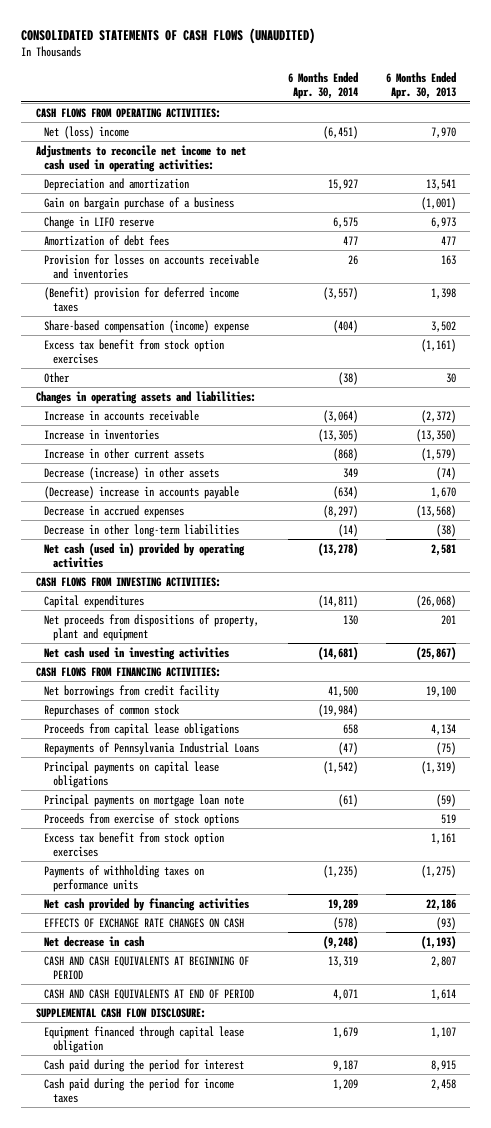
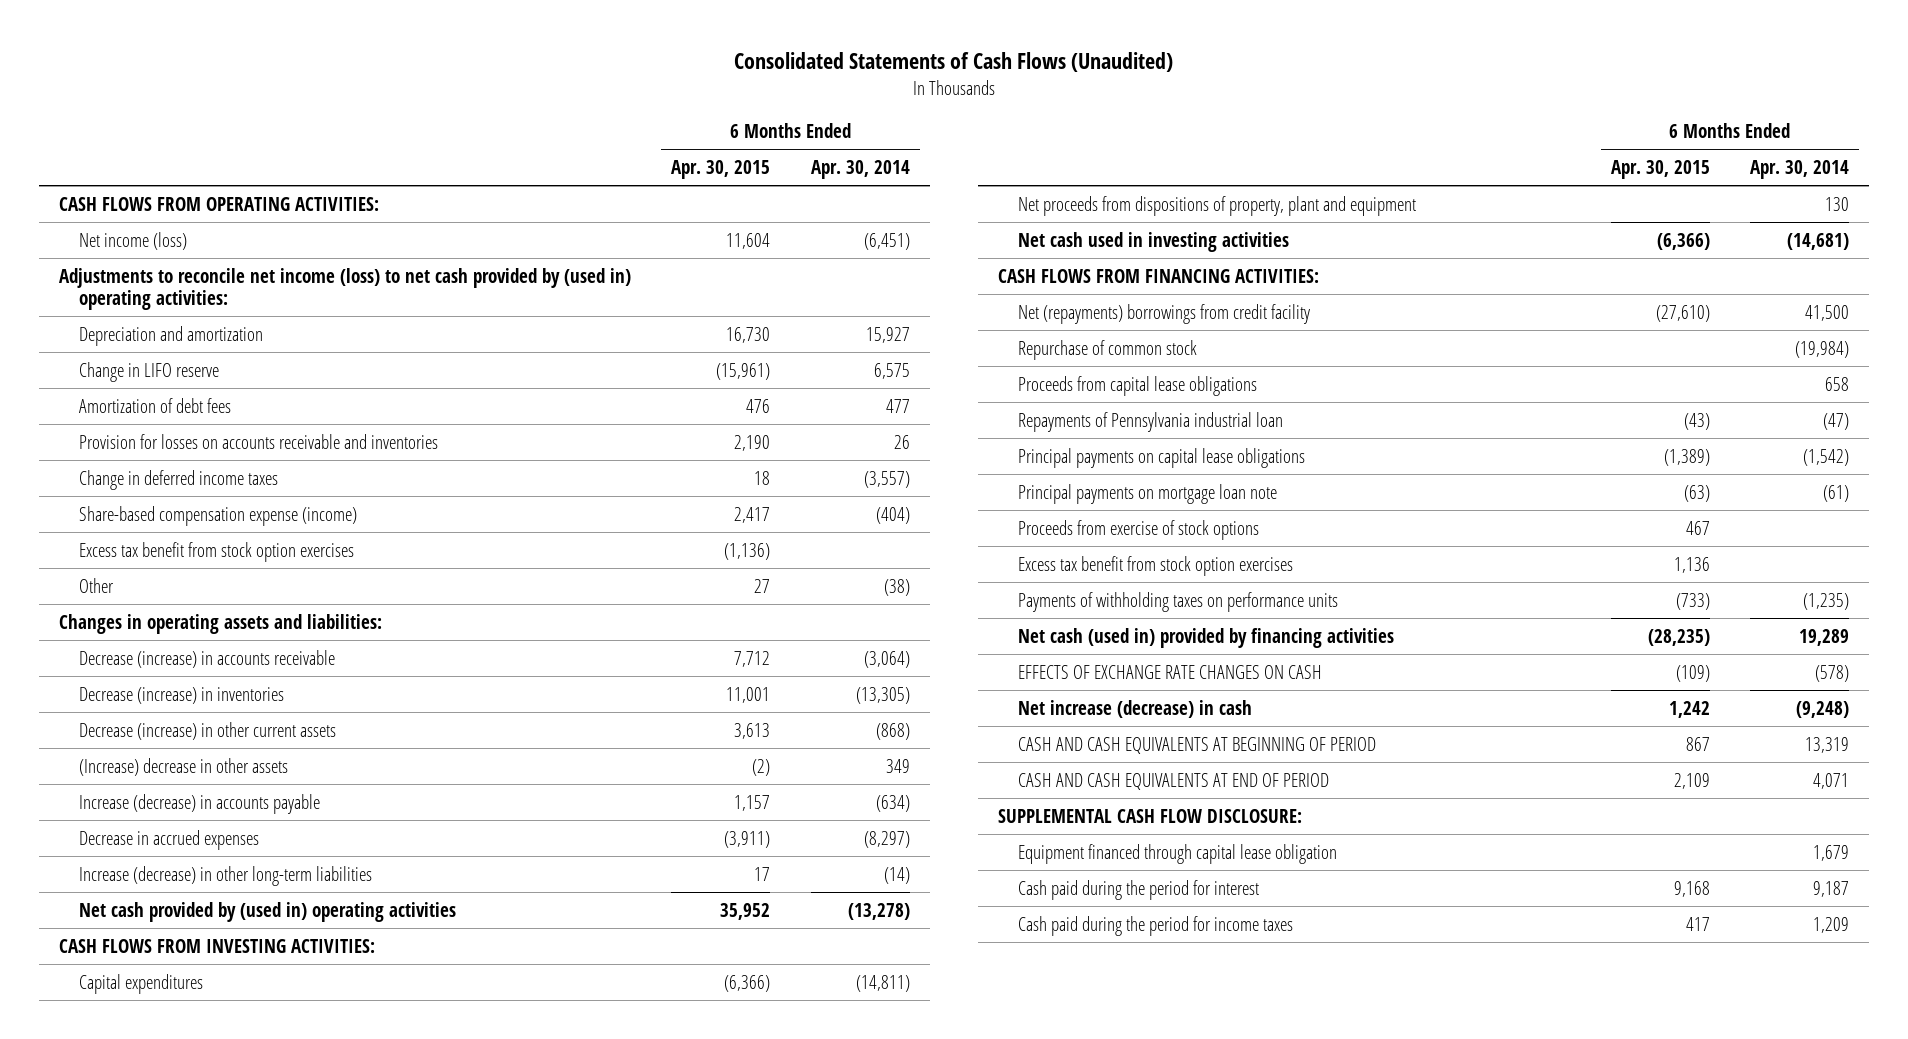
- CONSOLIDATED STATEMENTS OF CASH FLOWS (UNAUDITED)
+ Consolidated Statements of Cash Flows (Unaudited)
- | 6 Months Ended Apr. 30, 2014 | 6 Months Ended Apr. 30, 2013
+ | 6 Months Ended Apr. 30, 2015 | 6 Months Ended Apr. 30, 2014
- Net (loss) income | (6,451) | 7,970
- Adjustments to reconcile net income to net cash used in operating activities:
+ Net income (loss) | 11,604 | (6,451)
+ Adjustments to reconcile net income (loss) to net cash provided by (used in) operating activities:
- Gain on bargain purchase of a business | | (1,001)
- (Benefit) provision for deferred income taxes | (3,557) | 1,398
- Share-based compensation (income) expense | (404) | 3,502
+ Change in deferred income taxes | 18 | (3,557)
+ Share-based compensation expense (income) | 2,417 | (404)
- Increase in accounts receivable | (3,064) | (2,372)
- Increase in inventories | (13,305) | (13,350)
- Increase in other current assets | (868) | (1,579)
- Decrease (increase) in other assets | 349 | (74)
- (Decrease) increase in accounts payable | (634) | 1,670
+ Decrease (increase) in accounts receivable | 7,712 | (3,064)
+ Decrease (increase) in inventories | 11,001 | (13,305)
+ Decrease (increase) in other current assets | 3,613 | (868)
+ (Increase) decrease in other assets | (2) | 349
+ Increase (decrease) in accounts payable | 1,157 | (634)
- Decrease in other long-term liabilities | (14) | (38)
- Net cash (used in) provided by operating activities | (13,278) | 2,581
+ Increase (decrease) in other long-term liabilities | 17 | (14)
+ Net cash provided by (used in) operating activities | 35,952 | (13,278)
- Net borrowings from credit facility | 41,500 | 19,100
- Repurchases of common stock | (19,984) |
+ Net (repayments) borrowings from credit facility | (27,610) | 41,500
+ Repurchase of common stock | | (19,984)
- Repayments of Pennsylvania Industrial Loans | (47) | (75)
+ Repayments of Pennsylvania industrial loan | (43) | (47)
- Net cash provided by financing activities | 19,289 | 22,186
+ Net cash (used in) provided by financing activities | (28,235) | 19,289
- Net decrease in cash | (9,248) | (1,193)
+ Net increase (decrease) in cash | 1,242 | (9,248)

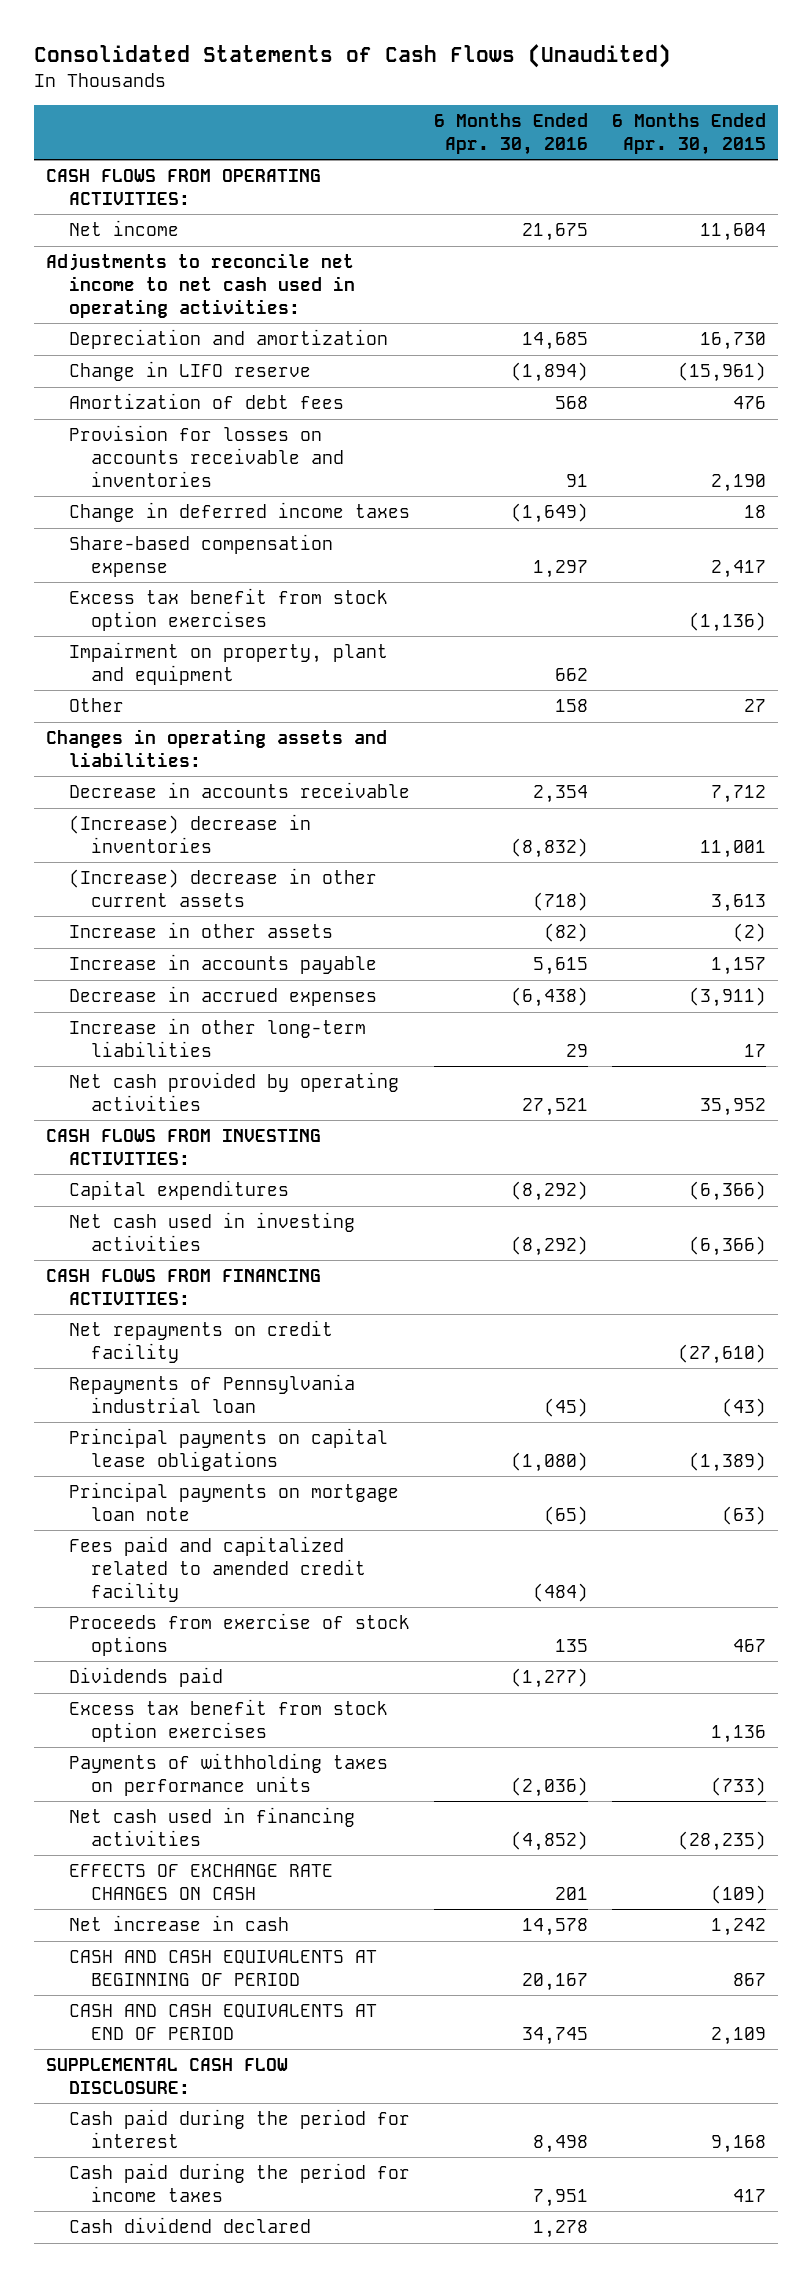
- | 6 Months Ended Apr. 30, 2015 | 6 Months Ended Apr. 30, 2014
+ | 6 Months Ended Apr. 30, 2016 | 6 Months Ended Apr. 30, 2015
- Net income (loss) | 11,604 | (6,451)
- Adjustments to reconcile net income (loss) to net cash provided by (used in) operating activities:
+ Net income | 21,675 | 11,604
+ Adjustments to reconcile net income to net cash used in operating activities:
- Share-based compensation expense (income) | 2,417 | (404)
+ Share-based compensation expense | 1,297 | 2,417
+ Impairment on property, plant and equipment | 662 |
- Decrease (increase) in accounts receivable | 7,712 | (3,064)
- Decrease (increase) in inventories | 11,001 | (13,305)
- Decrease (increase) in other current assets | 3,613 | (868)
- (Increase) decrease in other assets | (2) | 349
- Increase (decrease) in accounts payable | 1,157 | (634)
+ Decrease in accounts receivable | 2,354 | 7,712
+ (Increase) decrease in inventories | (8,832) | 11,001
+ (Increase) decrease in other current assets | (718) | 3,613
+ Increase in other assets | (82) | (2)
+ Increase in accounts payable | 5,615 | 1,157
- Increase (decrease) in other long-term liabilities | 17 | (14)
- Net cash provided by (used in) operating activities | 35,952 | (13,278)
+ Increase in other long-term liabilities | 29 | 17
+ Net cash provided by operating activities | 27,521 | 35,952
- Net proceeds from dispositions of property, plant and equipment | | 130
- Net (repayments) borrowings from credit facility | (27,610) | 41,500
- Repurchase of common stock | | (19,984)
- Proceeds from capital lease obligations | | 658
+ Net repayments on credit facility | | (27,610)
+ Fees paid and capitalized related to amended credit facility | (484) |
+ Dividends paid | (1,277) |
- Net cash (used in) provided by financing activities | (28,235) | 19,289
+ Net cash used in financing activities | (4,852) | (28,235)
- Net increase (decrease) in cash | 1,242 | (9,248)
+ Net increase in cash | 14,578 | 1,242
- Equipment financed through capital lease obligation | | 1,679
+ Cash dividend declared | 1,278 |

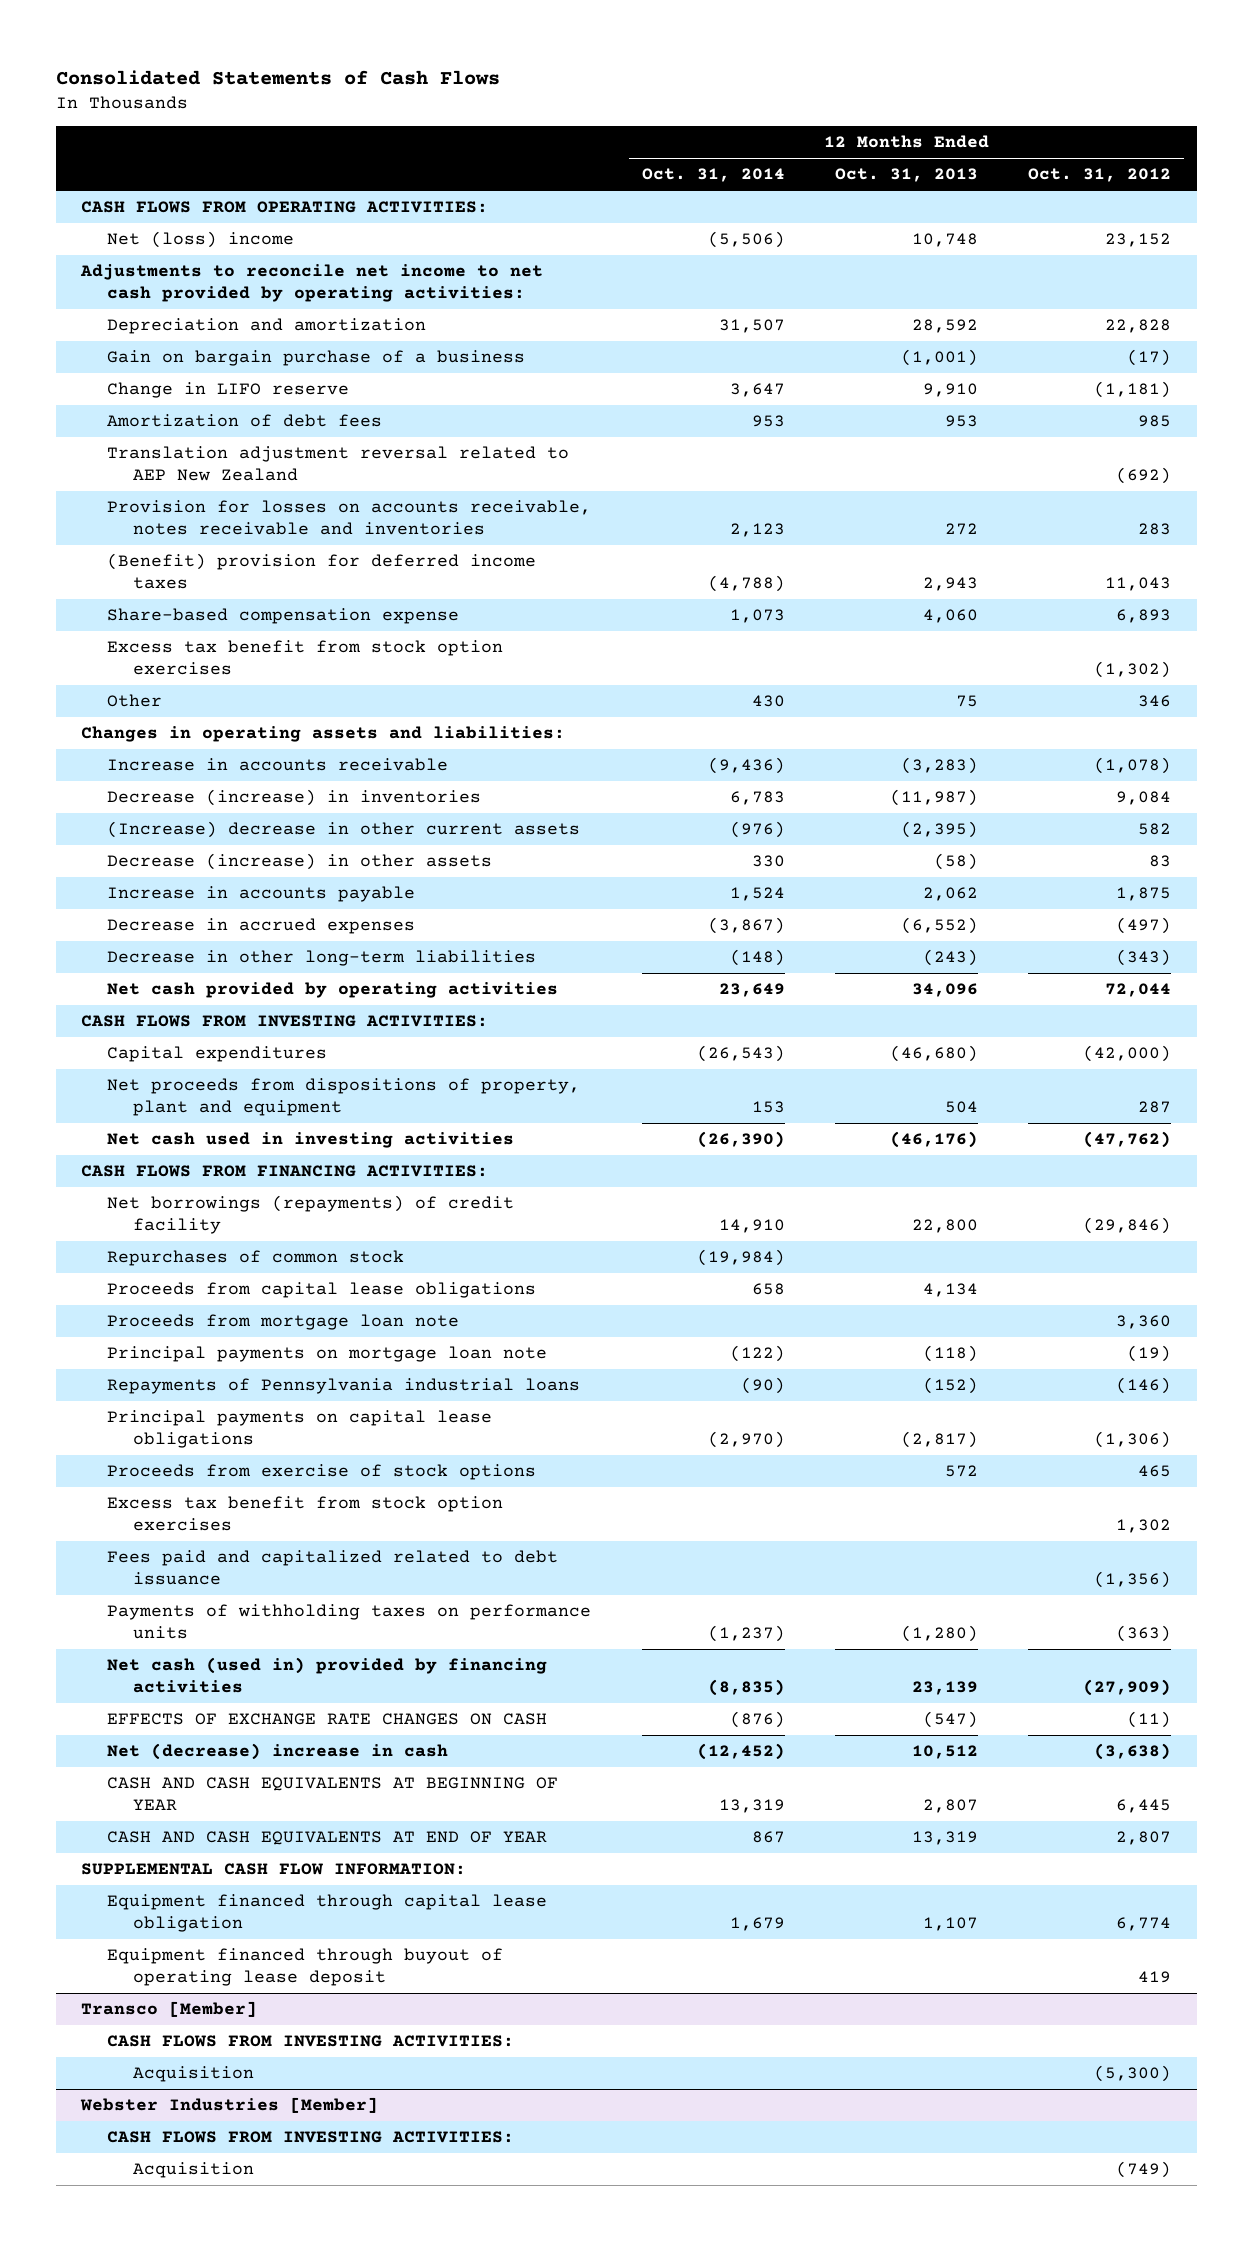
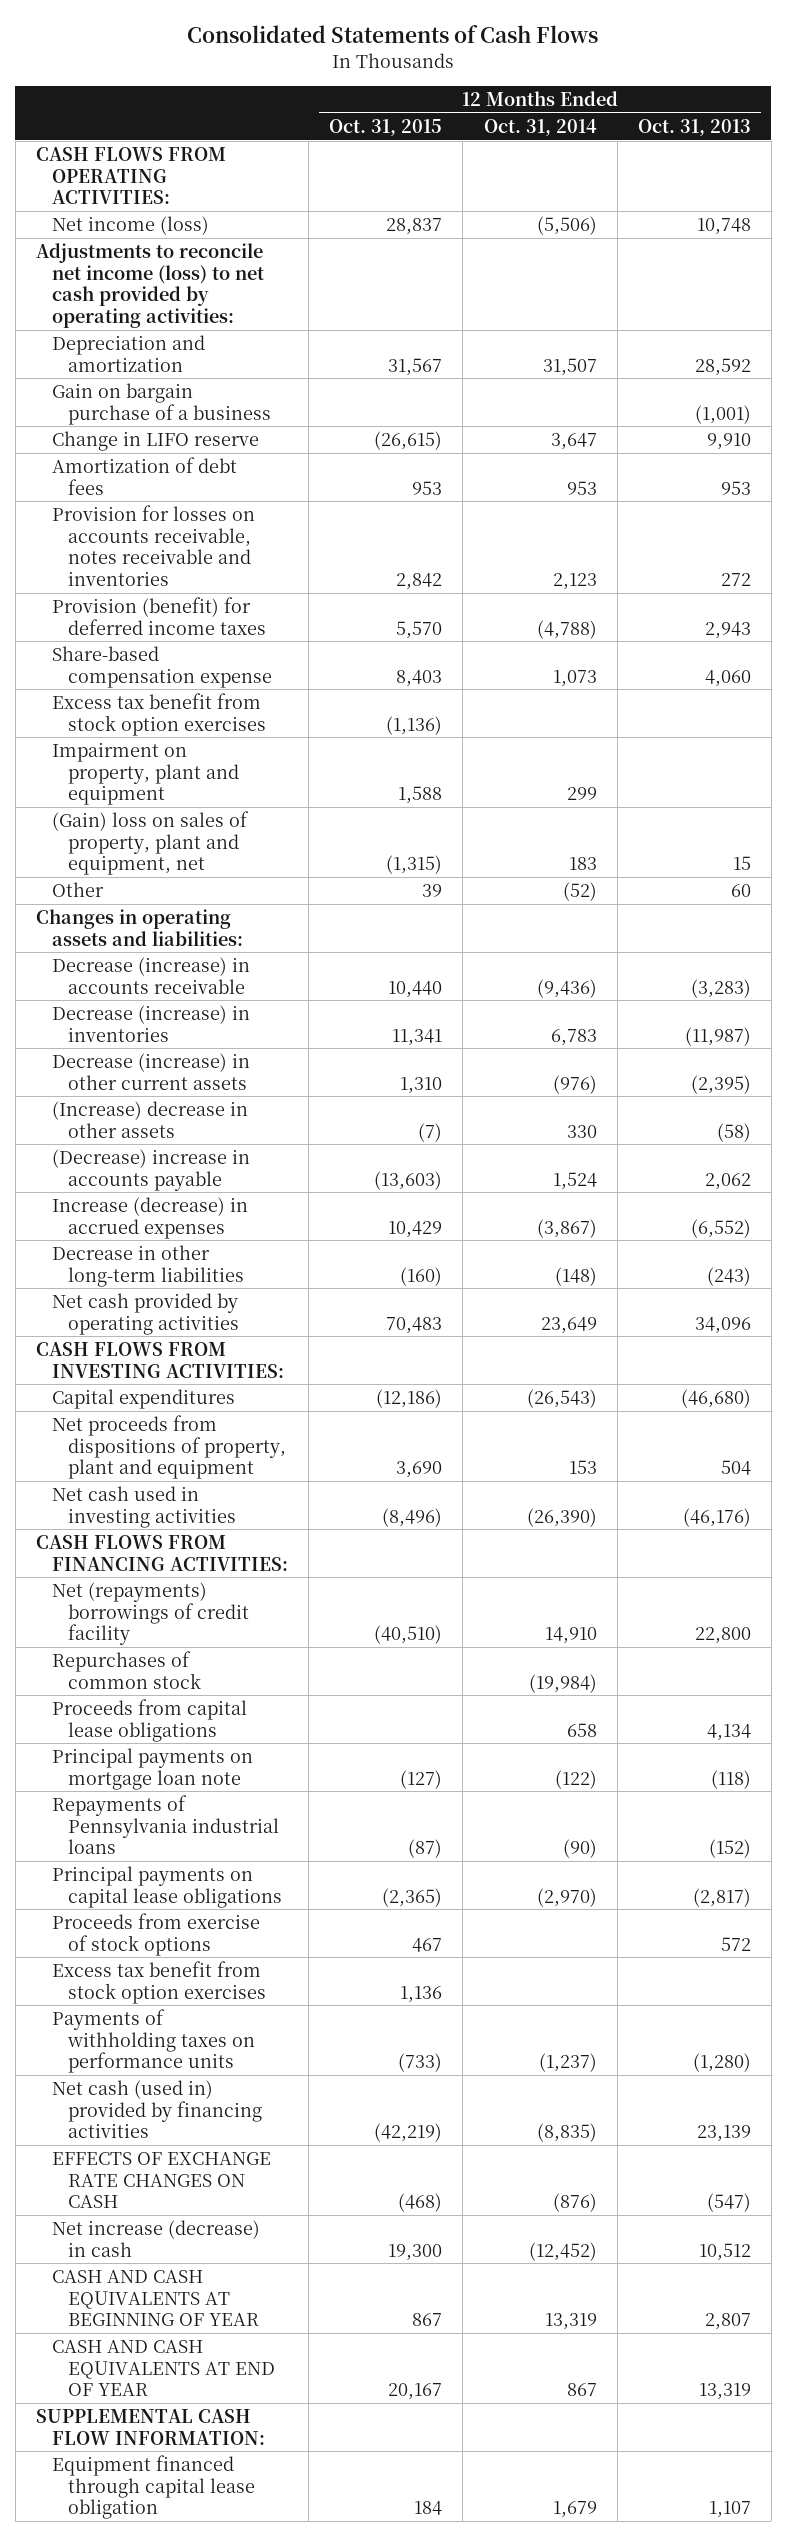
- | 12 Months Ended Oct. 31, 2014 | 12 Months Ended Oct. 31, 2013 | 12 Months Ended Oct. 31, 2012
+ | 12 Months Ended Oct. 31, 2015 | 12 Months Ended Oct. 31, 2014 | 12 Months Ended Oct. 31, 2013
- Net (loss) income | (5,506) | 10,748 | 23,152
- Adjustments to reconcile net income to net cash provided by operating activities:
+ Net income (loss) | 28,837 | (5,506) | 10,748
+ Adjustments to reconcile net income (loss) to net cash provided by operating activities:
- Translation adjustment reversal related to AEP New Zealand | | | (692)
- (Benefit) provision for deferred income taxes | (4,788) | 2,943 | 11,043
+ Provision (benefit) for deferred income taxes | 5,570 | (4,788) | 2,943
- Other | 430 | 75 | 346
+ Impairment on property, plant and equipment | 1,588 | 299 |
+ (Gain) loss on sales of property, plant and equipment, net | (1,315) | 183 | 15
+ Other | 39 | (52) | 60
- Increase in accounts receivable | (9,436) | (3,283) | (1,078)
+ Decrease (increase) in accounts receivable | 10,440 | (9,436) | (3,283)
- (Increase) decrease in other current assets | (976) | (2,395) | 582
- Decrease (increase) in other assets | 330 | (58) | 83
- Increase in accounts payable | 1,524 | 2,062 | 1,875
- Decrease in accrued expenses | (3,867) | (6,552) | (497)
+ Decrease (increase) in other current assets | 1,310 | (976) | (2,395)
+ (Increase) decrease in other assets | (7) | 330 | (58)
+ (Decrease) increase in accounts payable | (13,603) | 1,524 | 2,062
+ Increase (decrease) in accrued expenses | 10,429 | (3,867) | (6,552)
- Net borrowings (repayments) of credit facility | 14,910 | 22,800 | (29,846)
+ Net (repayments) borrowings of credit facility | (40,510) | 14,910 | 22,800
- Proceeds from mortgage loan note | | | 3,360
- Fees paid and capitalized related to debt issuance | | | (1,356)
- Net (decrease) increase in cash | (12,452) | 10,512 | (3,638)
+ Net increase (decrease) in cash | 19,300 | (12,452) | 10,512
- Equipment financed through buyout of operating lease deposit | | | 419
- Transco [Member]
- CASH FLOWS FROM INVESTING ACTIVITIES:
- Acquisition | | | (5,300)
- Webster Industries [Member]
- CASH FLOWS FROM INVESTING ACTIVITIES:
- Acquisition | | | (749)

